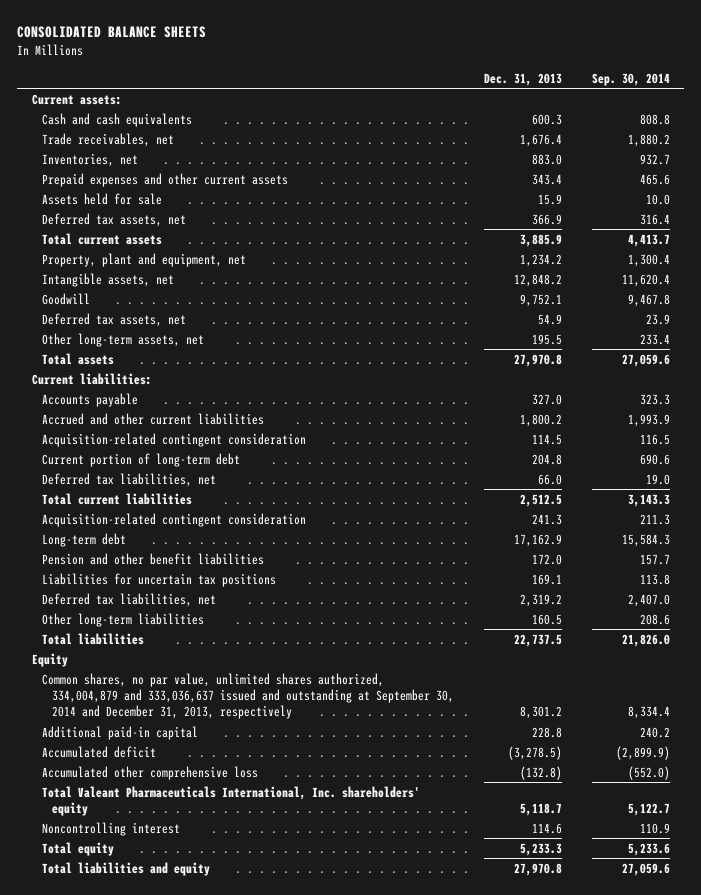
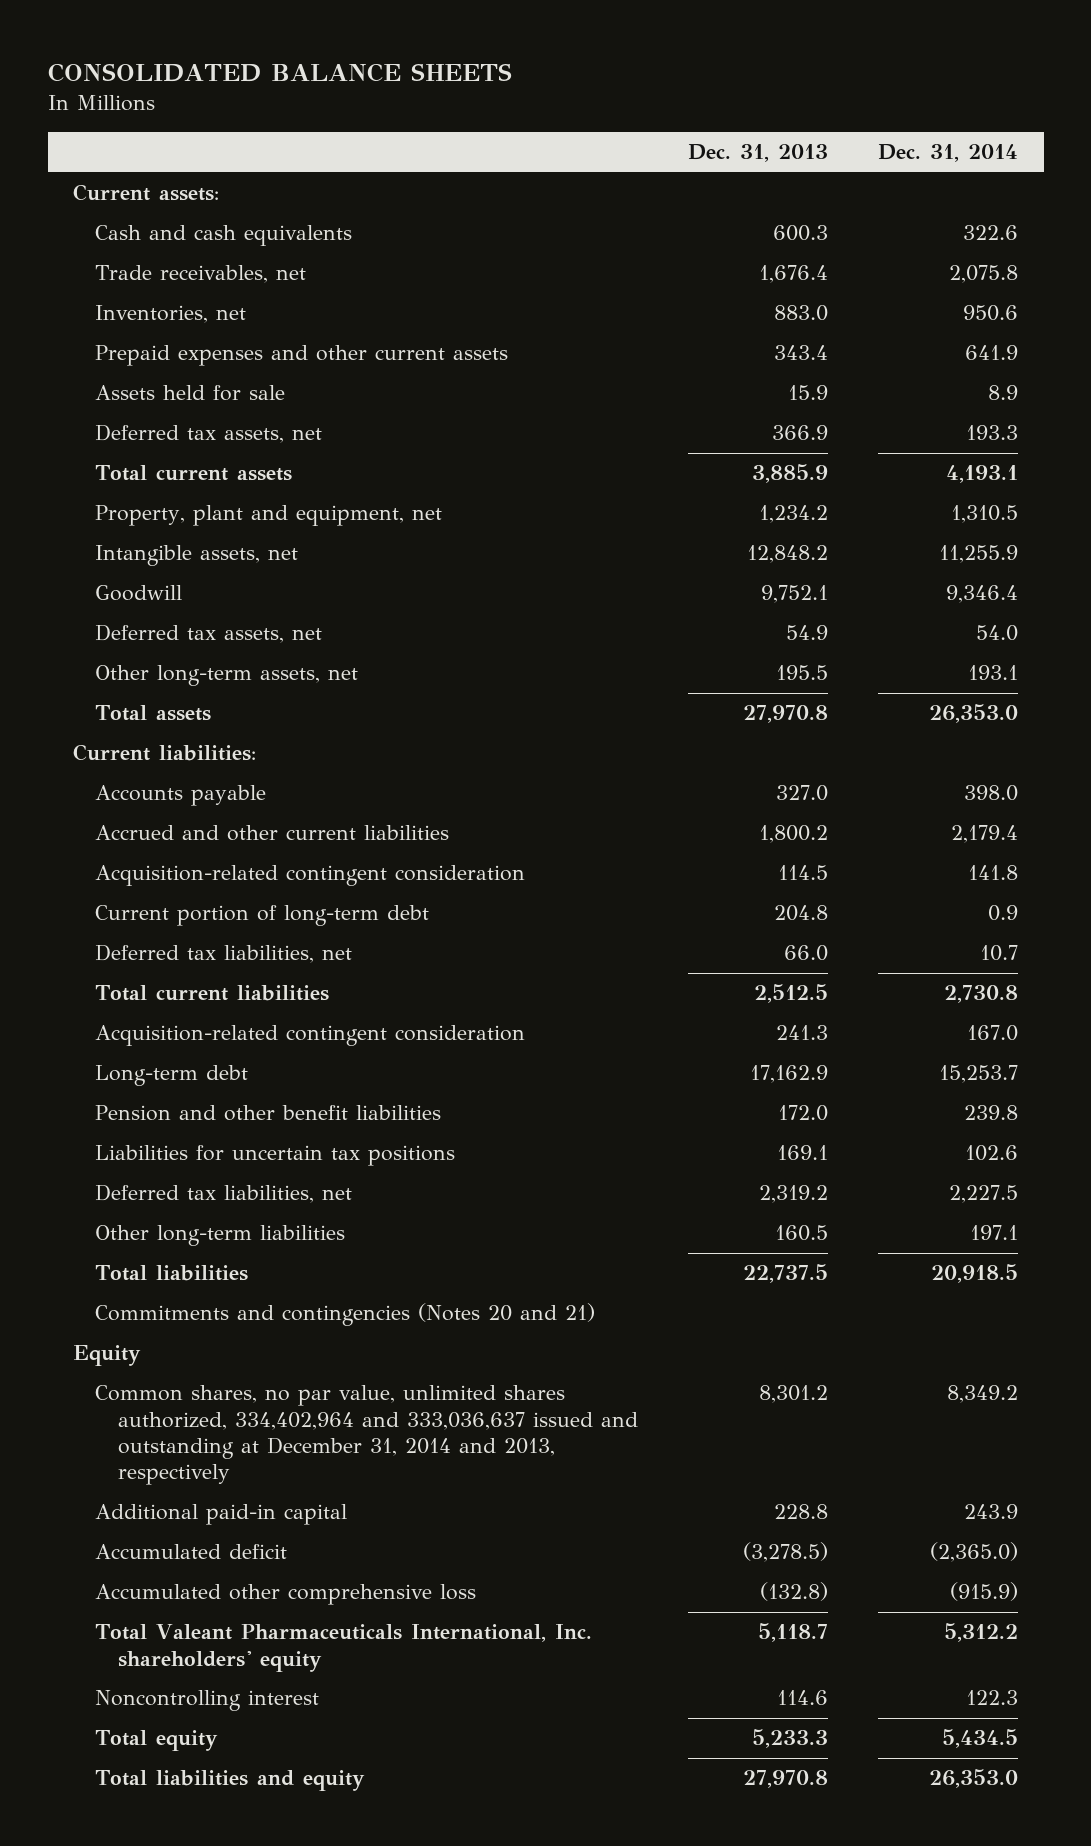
- | Dec. 31, 2013 | Sep. 30, 2014
+ | Dec. 31, 2013 | Dec. 31, 2014
+ Commitments and contingencies (Notes 20 and 21)
- Common shares, no par value, unlimited shares authorized, 334,004,879 and 333,036,637 issued and outstanding at September 30, 2014 and December 31, 2013, respectively | 8,301.2 | 8,334.4
+ Common shares, no par value, unlimited shares authorized, 334,402,964 and 333,036,637 issued and outstanding at December 31, 2014 and 2013, respectively | 8,301.2 | 8,349.2

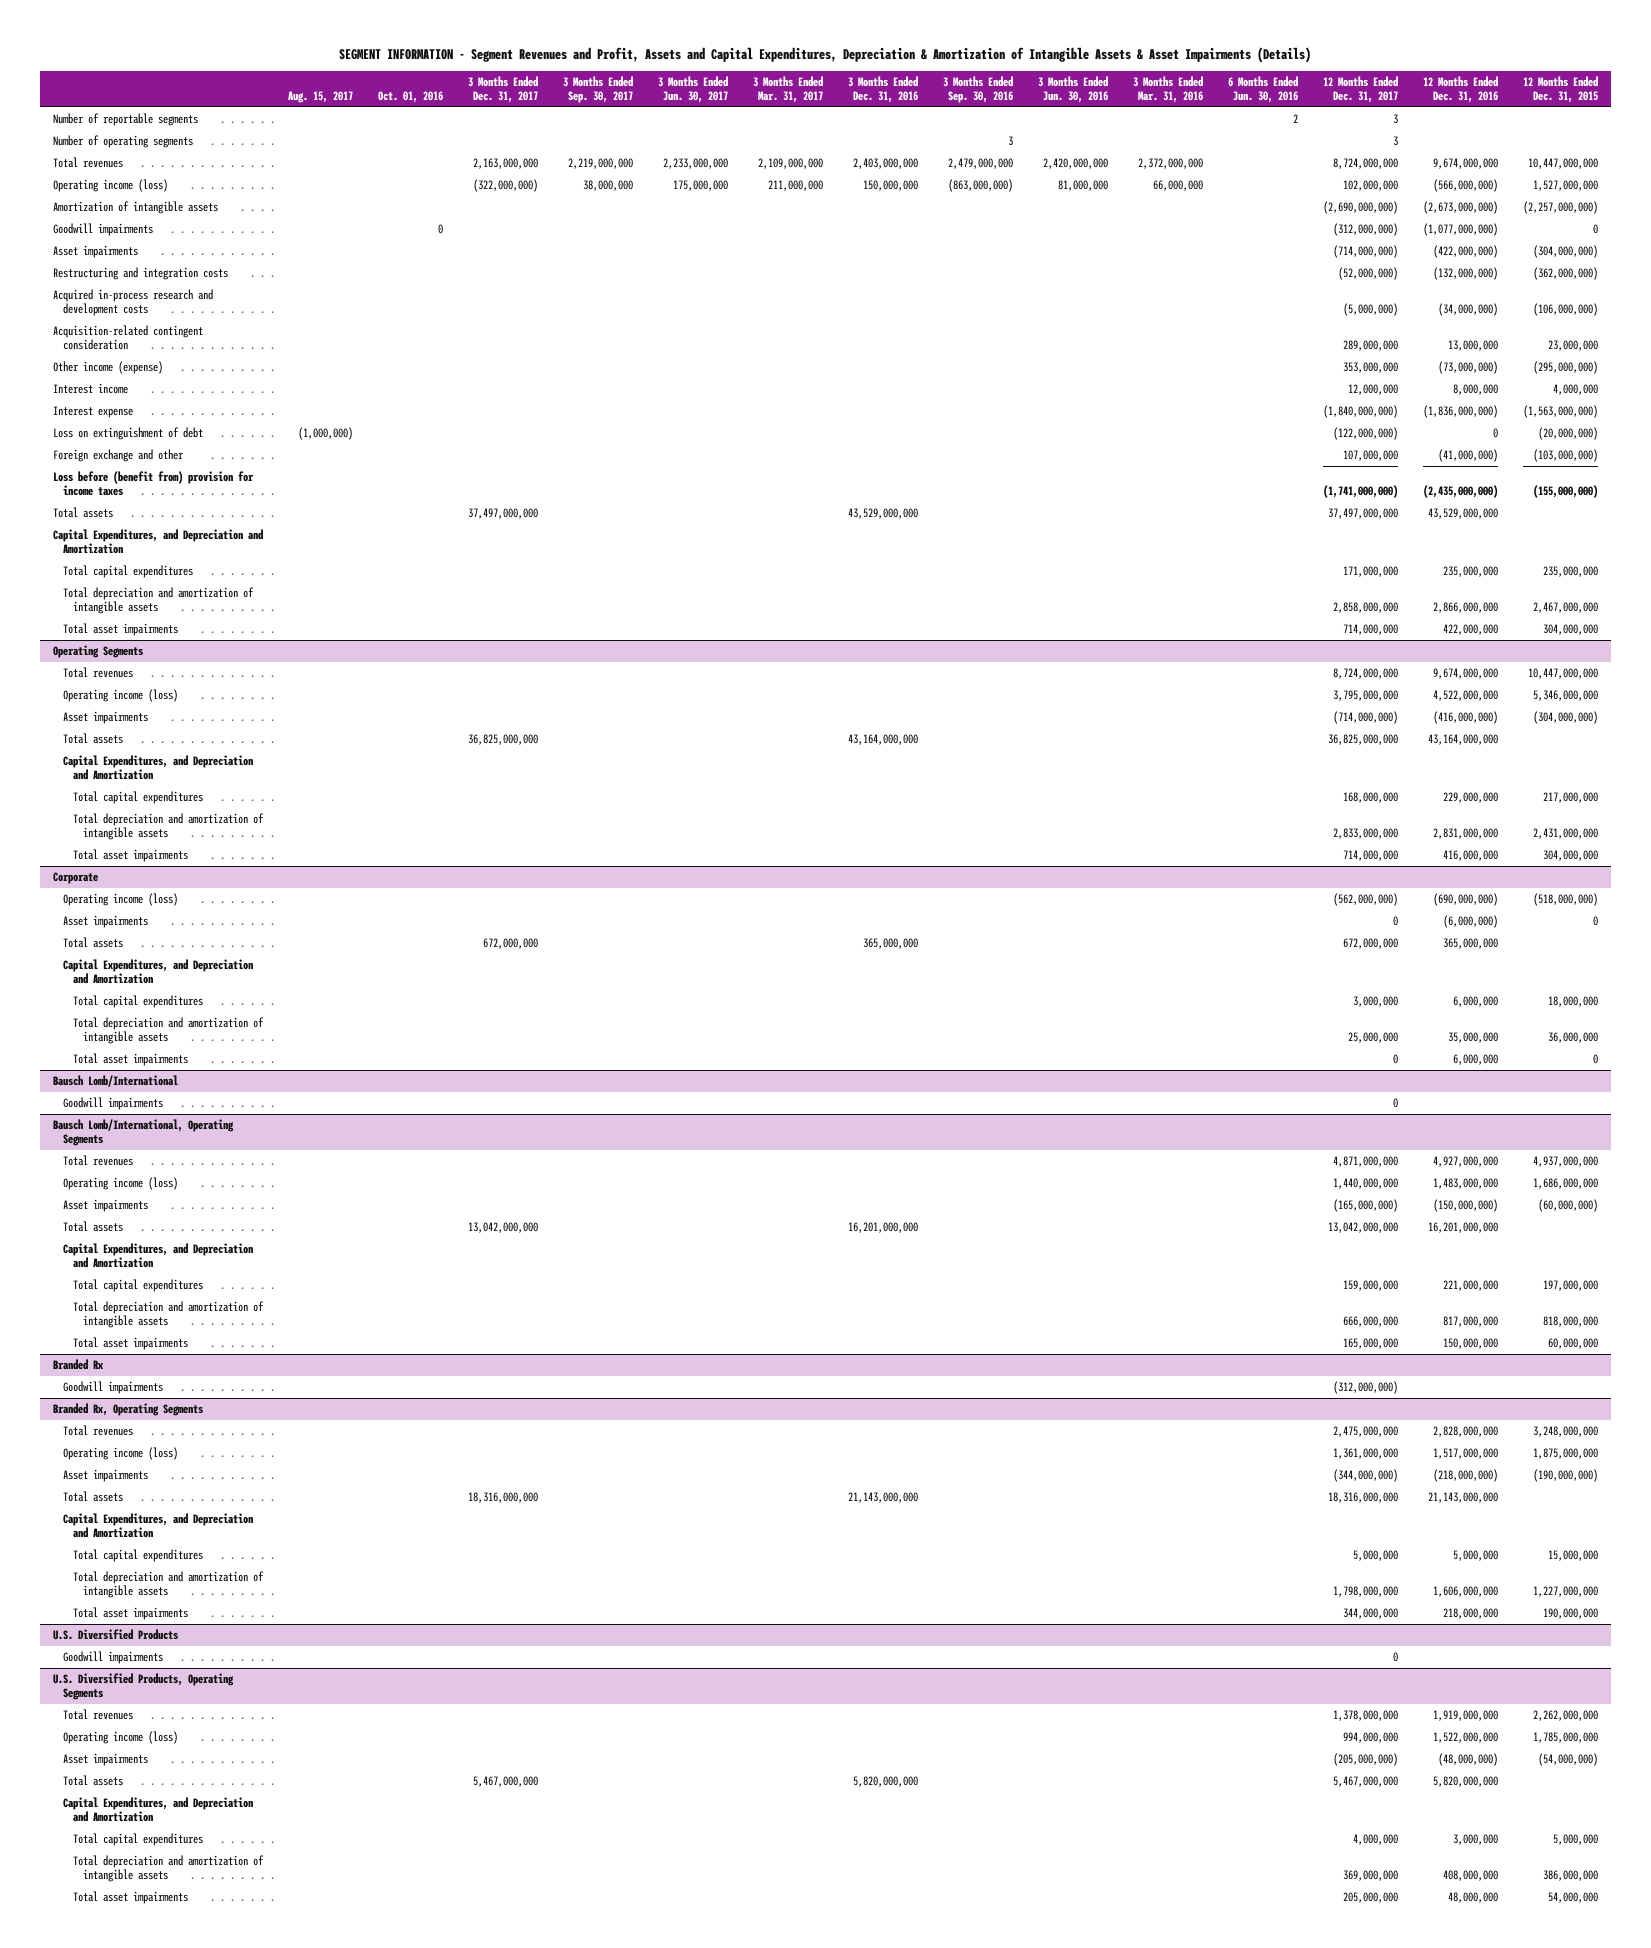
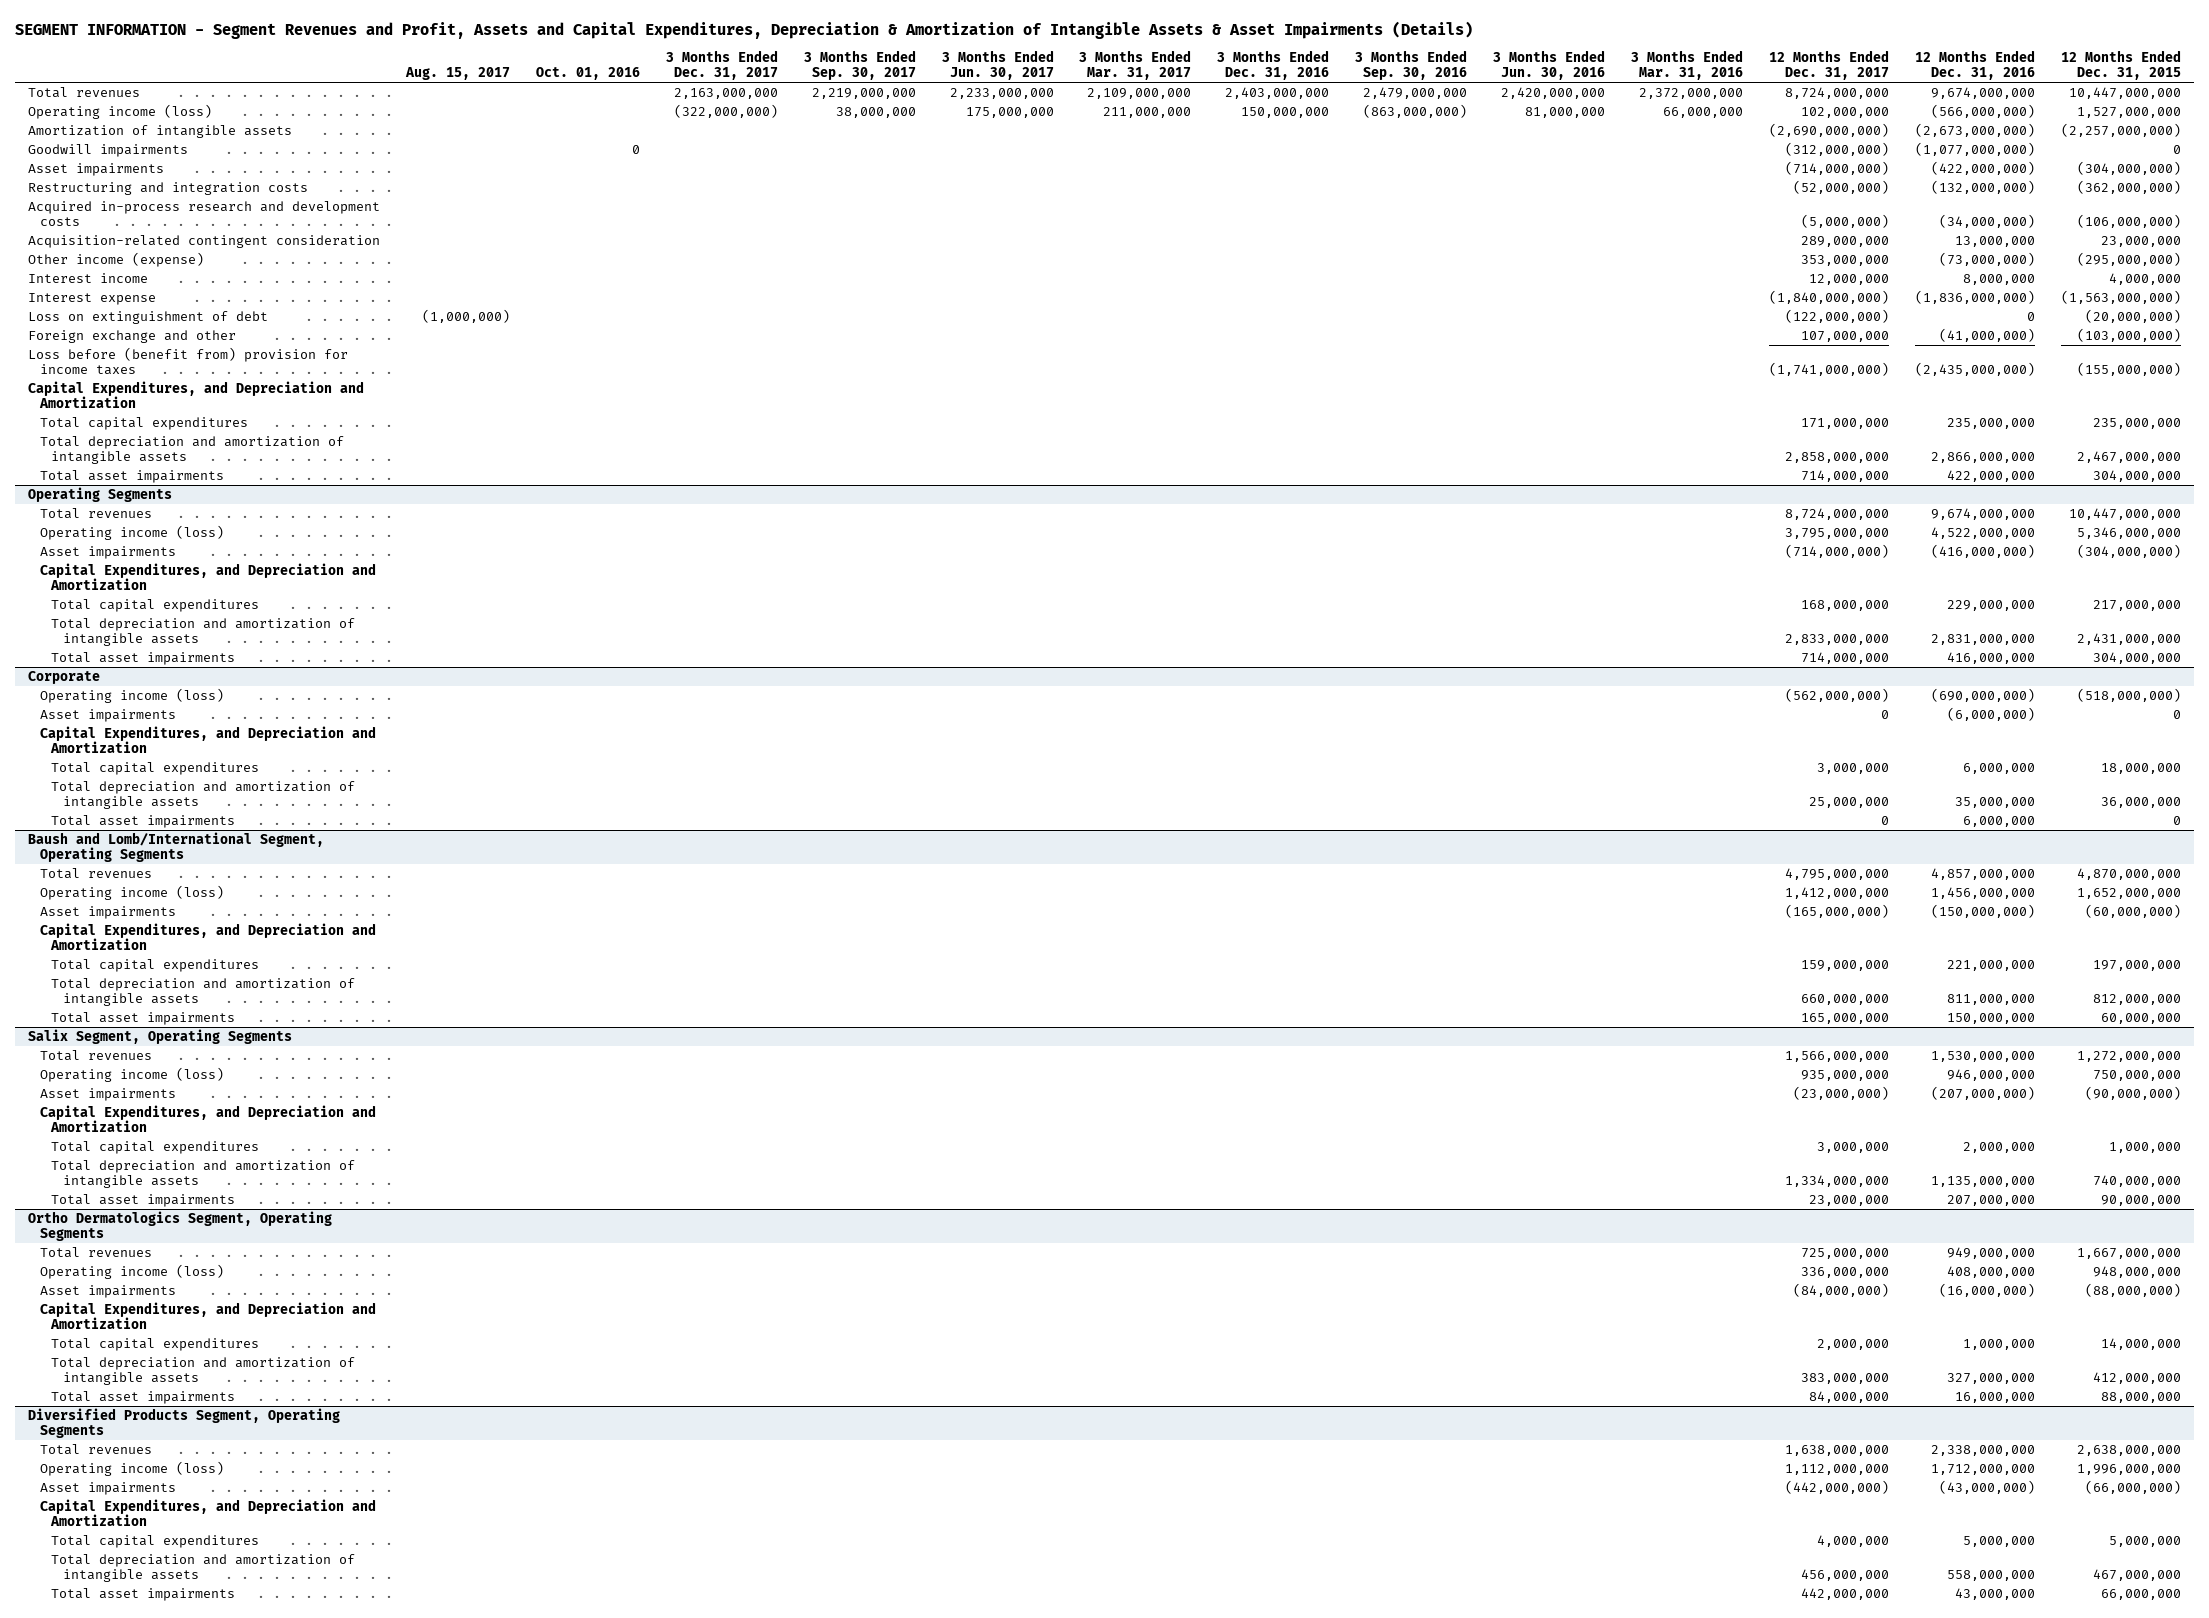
- | Aug. 15, 2017 | Oct. 01, 2016 | 3 Months Ended Dec. 31, 2017 | 3 Months Ended Sep. 30, 2017 | 3 Months Ended Jun. 30, 2017 | 3 Months Ended Mar. 31, 2017 | 3 Months Ended Dec. 31, 2016 | 3 Months Ended Sep. 30, 2016 | 3 Months Ended Jun. 30, 2016 | 3 Months Ended Mar. 31, 2016 | 6 Months Ended Jun. 30, 2016 | 12 Months Ended Dec. 31, 2017 | 12 Months Ended Dec. 31, 2016 | 12 Months Ended Dec. 31, 2015
+ | Aug. 15, 2017 | Oct. 01, 2016 | 3 Months Ended Dec. 31, 2017 | 3 Months Ended Sep. 30, 2017 | 3 Months Ended Jun. 30, 2017 | 3 Months Ended Mar. 31, 2017 | 3 Months Ended Dec. 31, 2016 | 3 Months Ended Sep. 30, 2016 | 3 Months Ended Jun. 30, 2016 | 3 Months Ended Mar. 31, 2016 | 12 Months Ended Dec. 31, 2017 | 12 Months Ended Dec. 31, 2016 | 12 Months Ended Dec. 31, 2015
- Number of reportable segments | | | | | | | | | | | 2 | 3 | |
- Number of operating segments | | | | | | | | 3 | | | | 3 | |
- Total assets | | | 37,497,000,000 | | | | 43,529,000,000 | | | | | 37,497,000,000 | 43,529,000,000 |
@ Operating Segments
- Total assets | | | 36,825,000,000 | | | | 43,164,000,000 | | | | | 36,825,000,000 | 43,164,000,000 |
@ Corporate
- Total assets | | | 672,000,000 | | | | 365,000,000 | | | | | 672,000,000 | 365,000,000 |
- Bausch Lomb/International
- Goodwill impairments | | | | | | | | | | | | 0 | |
- Bausch Lomb/International, Operating Segments
- Total revenues | | | | | | | | | | | | 4,871,000,000 | 4,927,000,000 | 4,937,000,000
- Operating income (loss) | | | | | | | | | | | | 1,440,000,000 | 1,483,000,000 | 1,686,000,000
+ Baush and Lomb/International Segment, Operating Segments
+ Total revenues | | | | | | | | | | | 4,795,000,000 | 4,857,000,000 | 4,870,000,000
+ Operating income (loss) | | | | | | | | | | | 1,412,000,000 | 1,456,000,000 | 1,652,000,000
- Total assets | | | 13,042,000,000 | | | | 16,201,000,000 | | | | | 13,042,000,000 | 16,201,000,000 |
- Total depreciation and amortization of intangible assets | | | | | | | | | | | | 666,000,000 | 817,000,000 | 818,000,000
+ Total depreciation and amortization of intangible assets | | | | | | | | | | | 660,000,000 | 811,000,000 | 812,000,000
- Branded Rx
- Goodwill impairments | | | | | | | | | | | | (312,000,000) | |
- Branded Rx, Operating Segments
- Total revenues | | | | | | | | | | | | 2,475,000,000 | 2,828,000,000 | 3,248,000,000
- Operating income (loss) | | | | | | | | | | | | 1,361,000,000 | 1,517,000,000 | 1,875,000,000
- Asset impairments | | | | | | | | | | | | (344,000,000) | (218,000,000) | (190,000,000)
- Total assets | | | 18,316,000,000 | | | | 21,143,000,000 | | | | | 18,316,000,000 | 21,143,000,000 |
+ Salix Segment, Operating Segments
+ Total revenues | | | | | | | | | | | 1,566,000,000 | 1,530,000,000 | 1,272,000,000
+ Operating income (loss) | | | | | | | | | | | 935,000,000 | 946,000,000 | 750,000,000
+ Asset impairments | | | | | | | | | | | (23,000,000) | (207,000,000) | (90,000,000)
- Total capital expenditures | | | | | | | | | | | | 5,000,000 | 5,000,000 | 15,000,000
- Total depreciation and amortization of intangible assets | | | | | | | | | | | | 1,798,000,000 | 1,606,000,000 | 1,227,000,000
- Total asset impairments | | | | | | | | | | | | 344,000,000 | 218,000,000 | 190,000,000
- U.S. Diversified Products
- Goodwill impairments | | | | | | | | | | | | 0 | |
- U.S. Diversified Products, Operating Segments
- Total revenues | | | | | | | | | | | | 1,378,000,000 | 1,919,000,000 | 2,262,000,000
- Operating income (loss) | | | | | | | | | | | | 994,000,000 | 1,522,000,000 | 1,785,000,000
- Asset impairments | | | | | | | | | | | | (205,000,000) | (48,000,000) | (54,000,000)
- Total assets | | | 5,467,000,000 | | | | 5,820,000,000 | | | | | 5,467,000,000 | 5,820,000,000 |
+ Total capital expenditures | | | | | | | | | | | 3,000,000 | 2,000,000 | 1,000,000
+ Total depreciation and amortization of intangible assets | | | | | | | | | | | 1,334,000,000 | 1,135,000,000 | 740,000,000
+ Total asset impairments | | | | | | | | | | | 23,000,000 | 207,000,000 | 90,000,000
+ Ortho Dermatologics Segment, Operating Segments
+ Total revenues | | | | | | | | | | | 725,000,000 | 949,000,000 | 1,667,000,000
+ Operating income (loss) | | | | | | | | | | | 336,000,000 | 408,000,000 | 948,000,000
+ Asset impairments | | | | | | | | | | | (84,000,000) | (16,000,000) | (88,000,000)
- Total capital expenditures | | | | | | | | | | | | 4,000,000 | 3,000,000 | 5,000,000
- Total depreciation and amortization of intangible assets | | | | | | | | | | | | 369,000,000 | 408,000,000 | 386,000,000
- Total asset impairments | | | | | | | | | | | | 205,000,000 | 48,000,000 | 54,000,000
+ Total capital expenditures | | | | | | | | | | | 2,000,000 | 1,000,000 | 14,000,000
+ Total depreciation and amortization of intangible assets | | | | | | | | | | | 383,000,000 | 327,000,000 | 412,000,000
+ Total asset impairments | | | | | | | | | | | 84,000,000 | 16,000,000 | 88,000,000
+ Diversified Products Segment, Operating Segments
+ Total revenues | | | | | | | | | | | 1,638,000,000 | 2,338,000,000 | 2,638,000,000
+ Operating income (loss) | | | | | | | | | | | 1,112,000,000 | 1,712,000,000 | 1,996,000,000
+ Asset impairments | | | | | | | | | | | (442,000,000) | (43,000,000) | (66,000,000)
+ Capital Expenditures, and Depreciation and Amortization
+ Total capital expenditures | | | | | | | | | | | 4,000,000 | 5,000,000 | 5,000,000
+ Total depreciation and amortization of intangible assets | | | | | | | | | | | 456,000,000 | 558,000,000 | 467,000,000
+ Total asset impairments | | | | | | | | | | | 442,000,000 | 43,000,000 | 66,000,000

